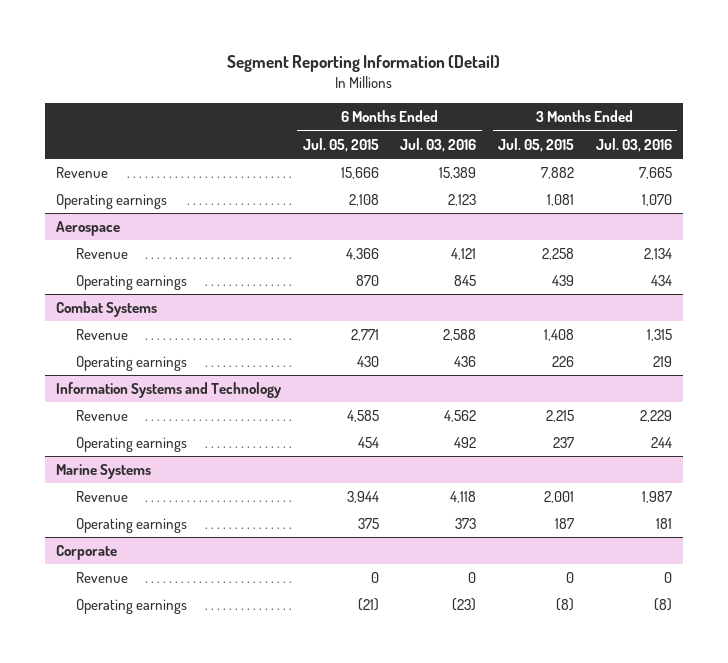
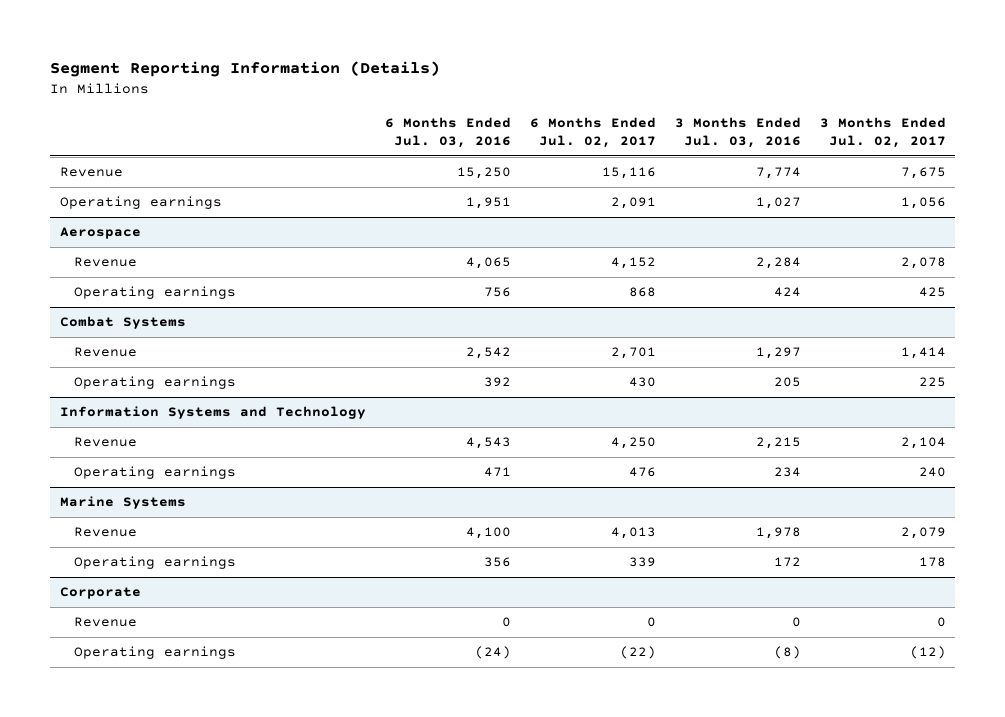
- Segment Reporting Information (Detail)
+ Segment Reporting Information (Details)
- | 6 Months Ended Jul. 05, 2015 | 6 Months Ended Jul. 03, 2016 | 3 Months Ended Jul. 05, 2015 | 3 Months Ended Jul. 03, 2016
+ | 6 Months Ended Jul. 03, 2016 | 6 Months Ended Jul. 02, 2017 | 3 Months Ended Jul. 03, 2016 | 3 Months Ended Jul. 02, 2017
- Revenue | 15,666 | 15,389 | 7,882 | 7,665
- Operating earnings | 2,108 | 2,123 | 1,081 | 1,070
+ Revenue | 15,250 | 15,116 | 7,774 | 7,675
+ Operating earnings | 1,951 | 2,091 | 1,027 | 1,056
@ Aerospace
- Revenue | 4,366 | 4,121 | 2,258 | 2,134
- Operating earnings | 870 | 845 | 439 | 434
+ Revenue | 4,065 | 4,152 | 2,284 | 2,078
+ Operating earnings | 756 | 868 | 424 | 425
@ Combat Systems
- Revenue | 2,771 | 2,588 | 1,408 | 1,315
- Operating earnings | 430 | 436 | 226 | 219
+ Revenue | 2,542 | 2,701 | 1,297 | 1,414
+ Operating earnings | 392 | 430 | 205 | 225
@ Information Systems and Technology
- Revenue | 4,585 | 4,562 | 2,215 | 2,229
- Operating earnings | 454 | 492 | 237 | 244
+ Revenue | 4,543 | 4,250 | 2,215 | 2,104
+ Operating earnings | 471 | 476 | 234 | 240
@ Marine Systems
- Revenue | 3,944 | 4,118 | 2,001 | 1,987
- Operating earnings | 375 | 373 | 187 | 181
+ Revenue | 4,100 | 4,013 | 1,978 | 2,079
+ Operating earnings | 356 | 339 | 172 | 178
@ Corporate
- Operating earnings | (21) | (23) | (8) | (8)
+ Operating earnings | (24) | (22) | (8) | (12)

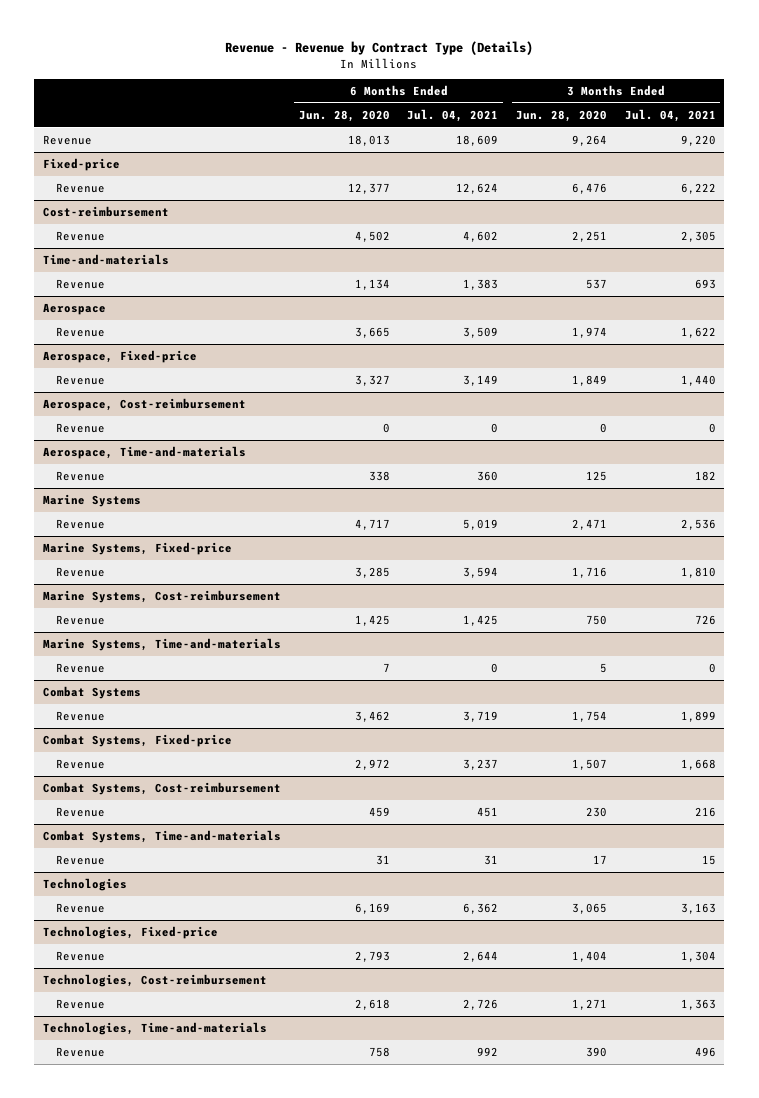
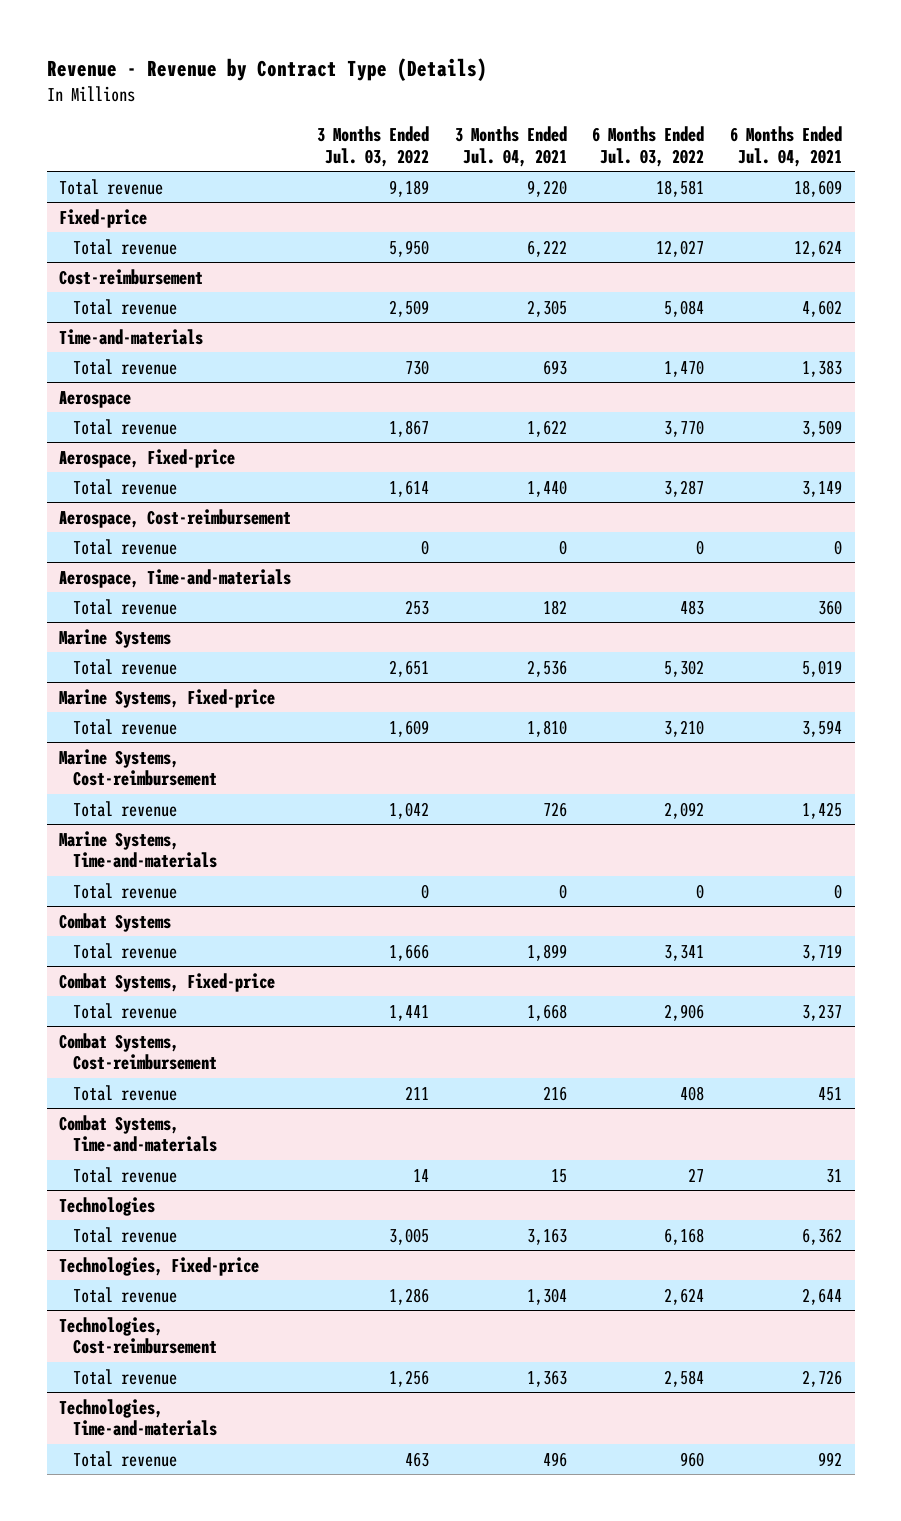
- | 6 Months Ended Jun. 28, 2020 | 6 Months Ended Jul. 04, 2021 | 3 Months Ended Jun. 28, 2020 | 3 Months Ended Jul. 04, 2021
+ | 3 Months Ended Jul. 03, 2022 | 3 Months Ended Jul. 04, 2021 | 6 Months Ended Jul. 03, 2022 | 6 Months Ended Jul. 04, 2021
- Revenue | 18,013 | 18,609 | 9,264 | 9,220
+ Total revenue | 9,189 | 9,220 | 18,581 | 18,609
@ Fixed-price
- Revenue | 12,377 | 12,624 | 6,476 | 6,222
+ Total revenue | 5,950 | 6,222 | 12,027 | 12,624
@ Cost-reimbursement
- Revenue | 4,502 | 4,602 | 2,251 | 2,305
+ Total revenue | 2,509 | 2,305 | 5,084 | 4,602
@ Time-and-materials
- Revenue | 1,134 | 1,383 | 537 | 693
+ Total revenue | 730 | 693 | 1,470 | 1,383
@ Aerospace
- Revenue | 3,665 | 3,509 | 1,974 | 1,622
+ Total revenue | 1,867 | 1,622 | 3,770 | 3,509
@ Aerospace, Fixed-price
- Revenue | 3,327 | 3,149 | 1,849 | 1,440
+ Total revenue | 1,614 | 1,440 | 3,287 | 3,149
@ Aerospace, Cost-reimbursement
- Revenue | 0 | 0 | 0 | 0
+ Total revenue | 0 | 0 | 0 | 0
@ Aerospace, Time-and-materials
- Revenue | 338 | 360 | 125 | 182
+ Total revenue | 253 | 182 | 483 | 360
@ Marine Systems
- Revenue | 4,717 | 5,019 | 2,471 | 2,536
+ Total revenue | 2,651 | 2,536 | 5,302 | 5,019
@ Marine Systems, Fixed-price
- Revenue | 3,285 | 3,594 | 1,716 | 1,810
+ Total revenue | 1,609 | 1,810 | 3,210 | 3,594
@ Marine Systems, Cost-reimbursement
- Revenue | 1,425 | 1,425 | 750 | 726
+ Total revenue | 1,042 | 726 | 2,092 | 1,425
@ Marine Systems, Time-and-materials
- Revenue | 7 | 0 | 5 | 0
+ Total revenue | 0 | 0 | 0 | 0
@ Combat Systems
- Revenue | 3,462 | 3,719 | 1,754 | 1,899
+ Total revenue | 1,666 | 1,899 | 3,341 | 3,719
@ Combat Systems, Fixed-price
- Revenue | 2,972 | 3,237 | 1,507 | 1,668
+ Total revenue | 1,441 | 1,668 | 2,906 | 3,237
@ Combat Systems, Cost-reimbursement
- Revenue | 459 | 451 | 230 | 216
+ Total revenue | 211 | 216 | 408 | 451
@ Combat Systems, Time-and-materials
- Revenue | 31 | 31 | 17 | 15
+ Total revenue | 14 | 15 | 27 | 31
@ Technologies
- Revenue | 6,169 | 6,362 | 3,065 | 3,163
+ Total revenue | 3,005 | 3,163 | 6,168 | 6,362
@ Technologies, Fixed-price
- Revenue | 2,793 | 2,644 | 1,404 | 1,304
+ Total revenue | 1,286 | 1,304 | 2,624 | 2,644
@ Technologies, Cost-reimbursement
- Revenue | 2,618 | 2,726 | 1,271 | 1,363
+ Total revenue | 1,256 | 1,363 | 2,584 | 2,726
@ Technologies, Time-and-materials
- Revenue | 758 | 992 | 390 | 496
+ Total revenue | 463 | 496 | 960 | 992

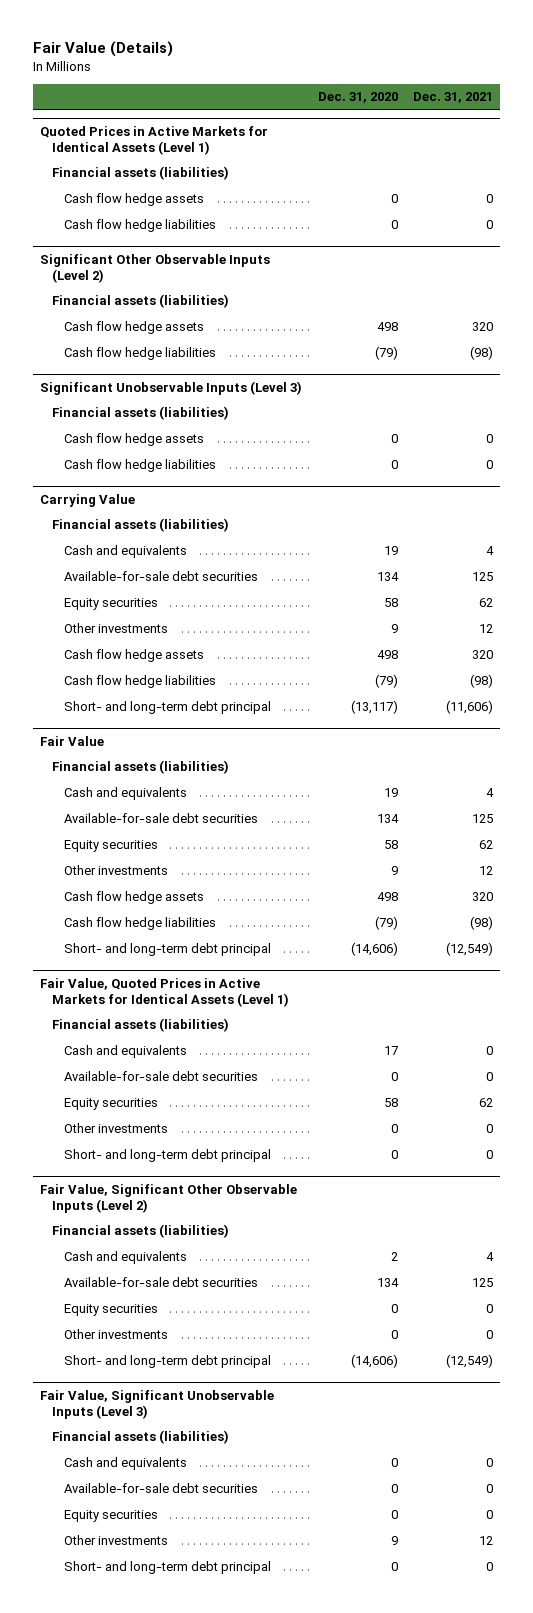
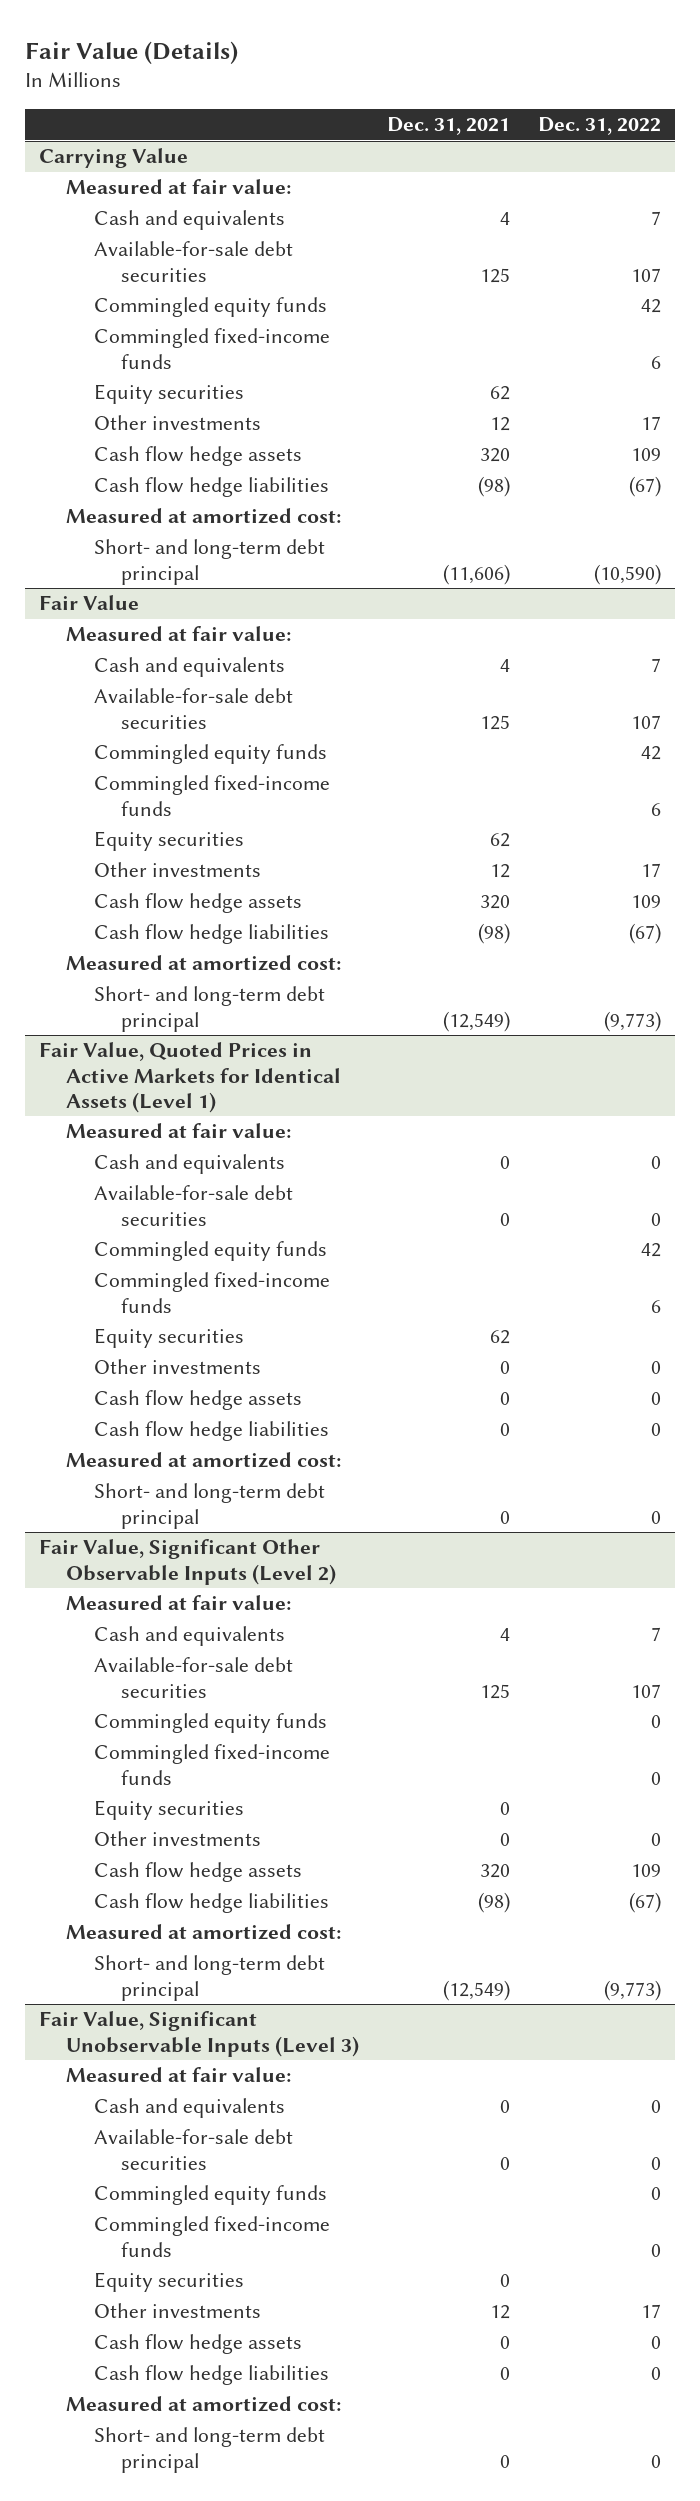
- | Dec. 31, 2020 | Dec. 31, 2021
+ | Dec. 31, 2021 | Dec. 31, 2022
- Quoted Prices in Active Markets for Identical Assets (Level 1)
- Financial assets (liabilities)
- Cash flow hedge assets | 0 | 0
- Cash flow hedge liabilities | 0 | 0
- Significant Other Observable Inputs (Level 2)
- Financial assets (liabilities)
- Cash flow hedge assets | 498 | 320
- Cash flow hedge liabilities | (79) | (98)
- Significant Unobservable Inputs (Level 3)
- Financial assets (liabilities)
- Cash flow hedge assets | 0 | 0
- Cash flow hedge liabilities | 0 | 0
@ Carrying Value
- Financial assets (liabilities)
+ Measured at fair value:
+ Commingled equity funds | | 42
+ Commingled fixed-income funds | | 6
+ Measured at amortized cost:
@ Fair Value
- Financial assets (liabilities)
+ Measured at fair value:
+ Commingled equity funds | | 42
+ Commingled fixed-income funds | | 6
+ Measured at amortized cost:
@ Fair Value, Quoted Prices in Active Markets for Identical Assets (Level 1)
- Financial assets (liabilities)
+ Measured at fair value:
+ Commingled equity funds | | 42
+ Commingled fixed-income funds | | 6
+ Cash flow hedge assets | 0 | 0
+ Cash flow hedge liabilities | 0 | 0
+ Measured at amortized cost:
@ Fair Value, Significant Other Observable Inputs (Level 2)
- Financial assets (liabilities)
+ Measured at fair value:
+ Commingled equity funds | | 0
+ Commingled fixed-income funds | | 0
+ Cash flow hedge assets | 320 | 109
+ Cash flow hedge liabilities | (98) | (67)
+ Measured at amortized cost:
@ Fair Value, Significant Unobservable Inputs (Level 3)
- Financial assets (liabilities)
+ Measured at fair value:
+ Commingled equity funds | | 0
+ Commingled fixed-income funds | | 0
+ Cash flow hedge assets | 0 | 0
+ Cash flow hedge liabilities | 0 | 0
+ Measured at amortized cost:

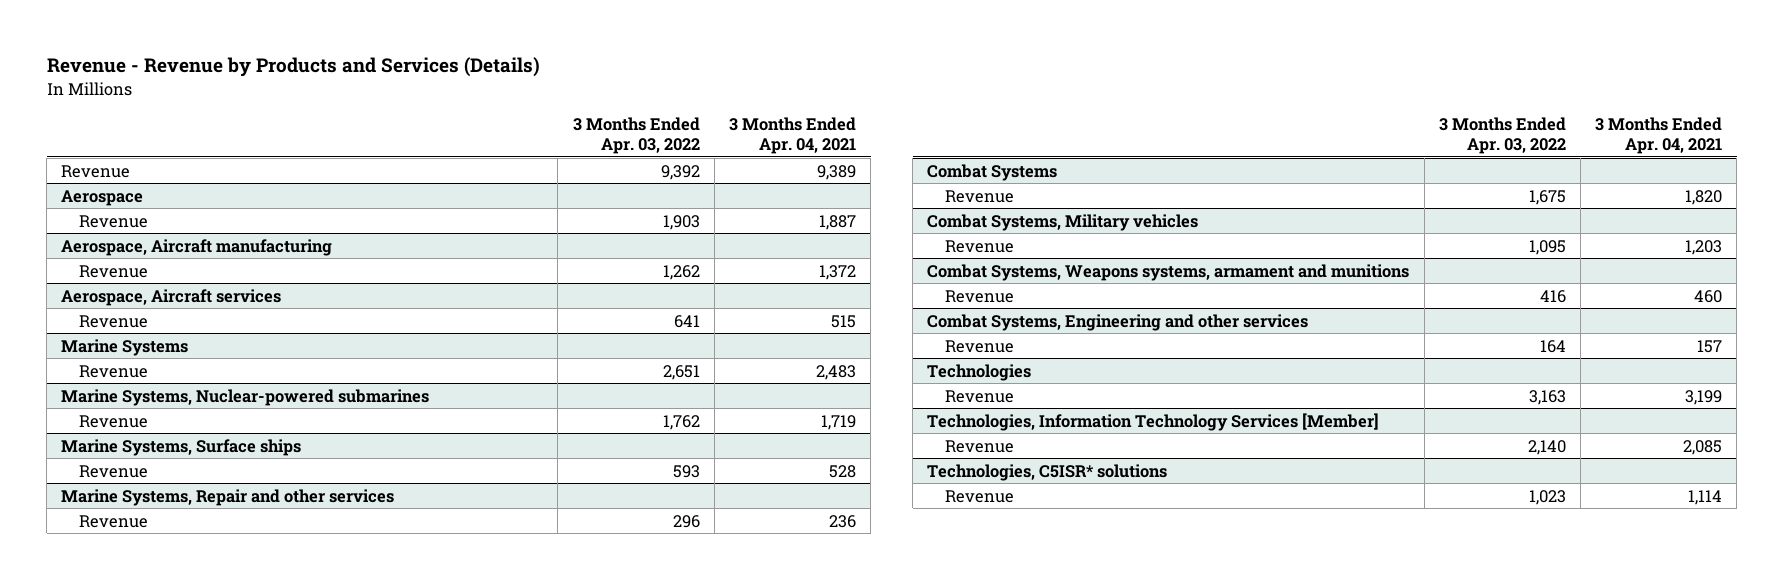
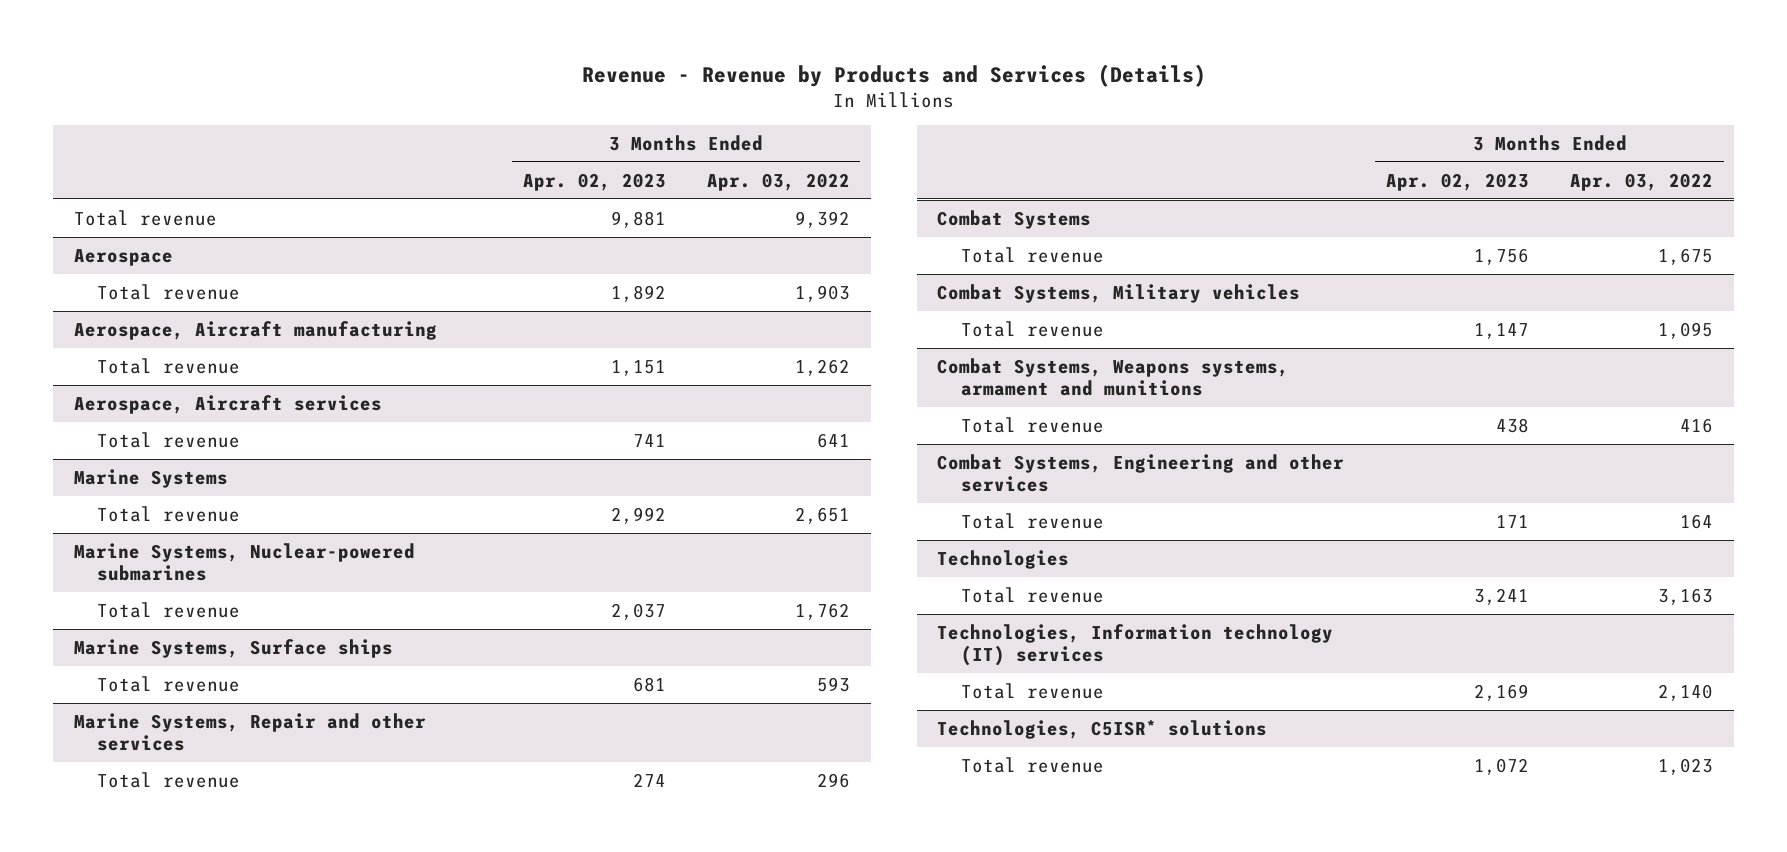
- | 3 Months Ended Apr. 03, 2022 | 3 Months Ended Apr. 04, 2021
+ | 3 Months Ended Apr. 02, 2023 | 3 Months Ended Apr. 03, 2022
- Revenue | 9,392 | 9,389
+ Total revenue | 9,881 | 9,392
@ Aerospace
- Revenue | 1,903 | 1,887
+ Total revenue | 1,892 | 1,903
@ Aerospace, Aircraft manufacturing
- Revenue | 1,262 | 1,372
+ Total revenue | 1,151 | 1,262
@ Aerospace, Aircraft services
- Revenue | 641 | 515
+ Total revenue | 741 | 641
@ Marine Systems
- Revenue | 2,651 | 2,483
+ Total revenue | 2,992 | 2,651
@ Marine Systems, Nuclear-powered submarines
- Revenue | 1,762 | 1,719
+ Total revenue | 2,037 | 1,762
@ Marine Systems, Surface ships
- Revenue | 593 | 528
+ Total revenue | 681 | 593
@ Marine Systems, Repair and other services
- Revenue | 296 | 236
+ Total revenue | 274 | 296
@ Combat Systems
- Revenue | 1,675 | 1,820
+ Total revenue | 1,756 | 1,675
@ Combat Systems, Military vehicles
- Revenue | 1,095 | 1,203
+ Total revenue | 1,147 | 1,095
@ Combat Systems, Weapons systems, armament and munitions
- Revenue | 416 | 460
+ Total revenue | 438 | 416
@ Combat Systems, Engineering and other services
- Revenue | 164 | 157
+ Total revenue | 171 | 164
@ Technologies
- Revenue | 3,163 | 3,199
- Technologies, Information Technology Services [Member]
- Revenue | 2,140 | 2,085
@ Technologies
+ Total revenue | 3,241 | 3,163
+ Technologies, Information technology (IT) services
+ Total revenue | 2,169 | 2,140
@ Technologies, C5ISR* solutions
- Revenue | 1,023 | 1,114
+ Total revenue | 1,072 | 1,023

